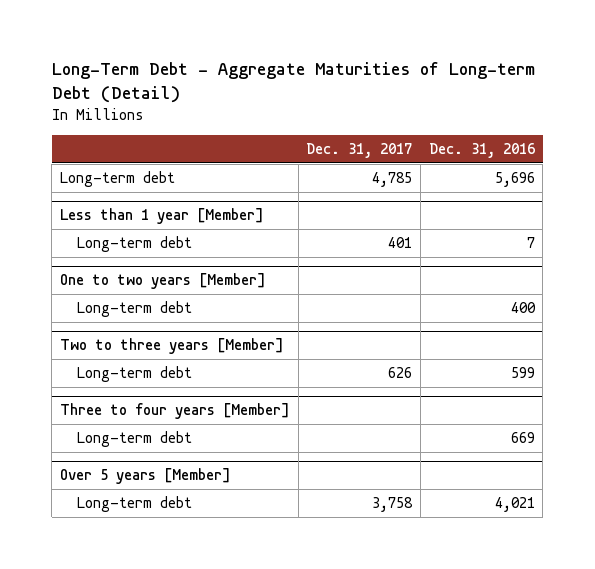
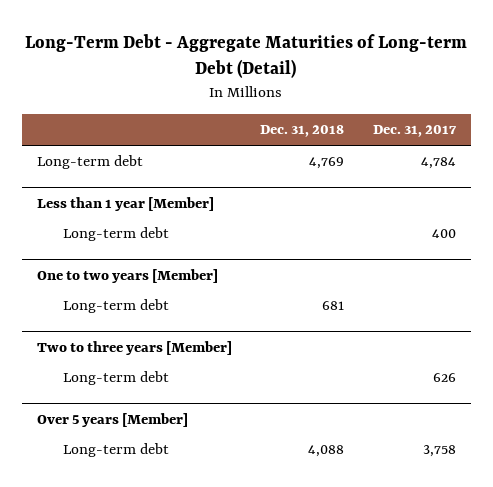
- | Dec. 31, 2017 | Dec. 31, 2016
+ | Dec. 31, 2018 | Dec. 31, 2017
- Long-term debt | 4,785 | 5,696
+ Long-term debt | 4,769 | 4,784
@ Less than 1 year [Member]
- Long-term debt | 401 | 7
+ Long-term debt | | 400
- Three to four years [Member]
- Long-term debt | | 669

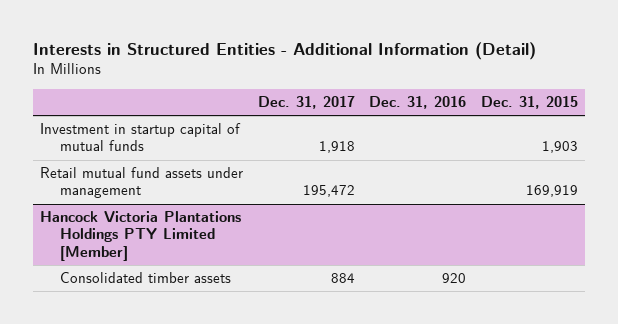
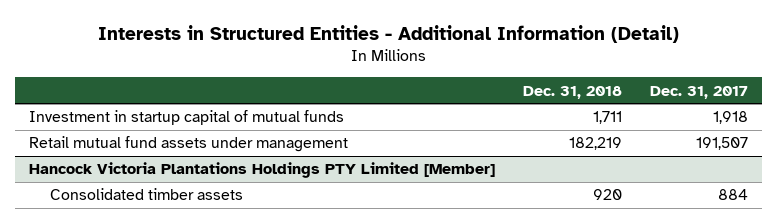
- | Dec. 31, 2017 | Dec. 31, 2016 | Dec. 31, 2015
+ | Dec. 31, 2018 | Dec. 31, 2017
- Retail mutual fund assets under management | 195,472 | | 169,919
+ Retail mutual fund assets under management | 182,219 | 191,507

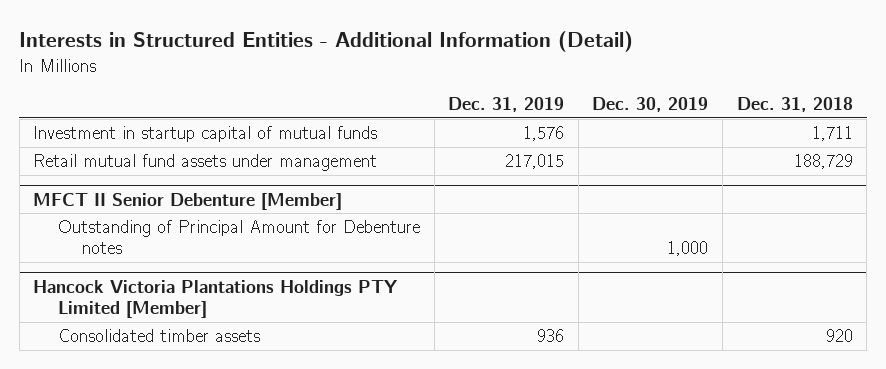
- | Dec. 31, 2018 | Dec. 31, 2017
+ | Dec. 31, 2019 | Dec. 30, 2019 | Dec. 31, 2018
- Retail mutual fund assets under management | 182,219 | 191,507
+ Retail mutual fund assets under management | 217,015 | | 188,729
+ MFCT II Senior Debenture [Member]
+ Outstanding of Principal Amount for Debenture notes | | 1,000 |

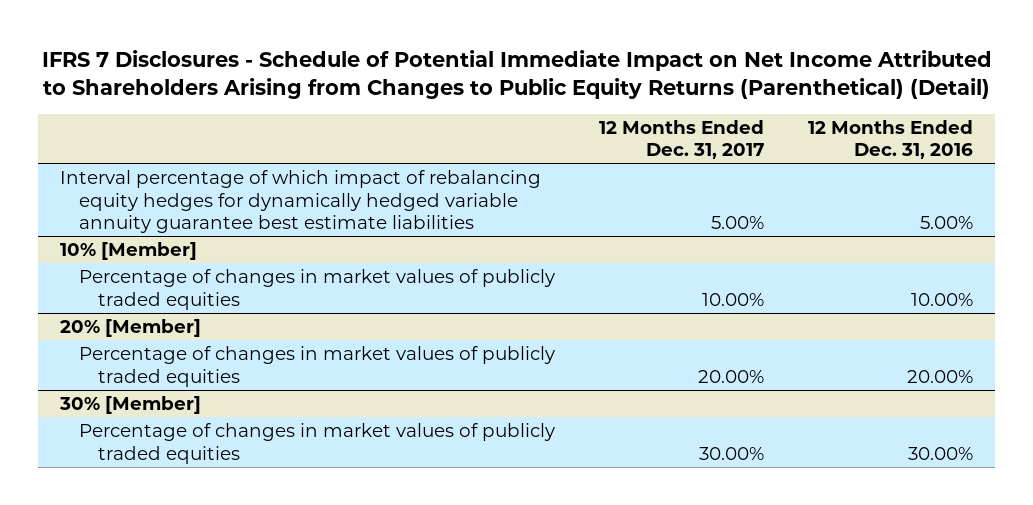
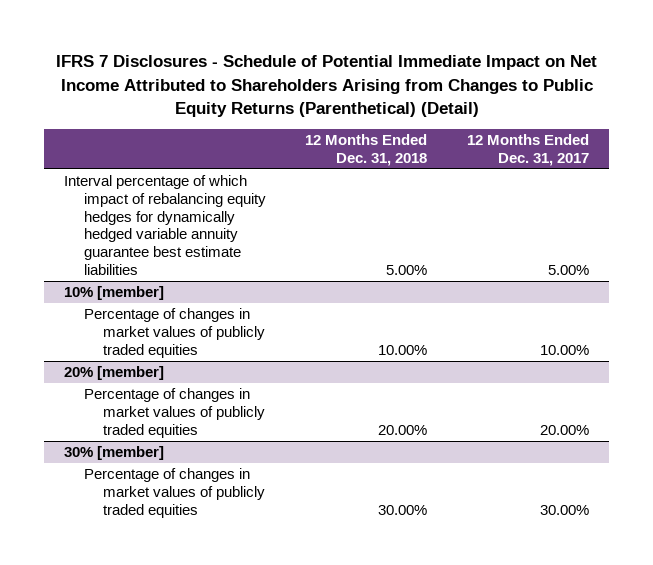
- | 12 Months Ended Dec. 31, 2017 | 12 Months Ended Dec. 31, 2016
+ | 12 Months Ended Dec. 31, 2018 | 12 Months Ended Dec. 31, 2017
- 10% [Member]
+ 10% [member]
- 20% [Member]
+ 20% [member]
- 30% [Member]
+ 30% [member]

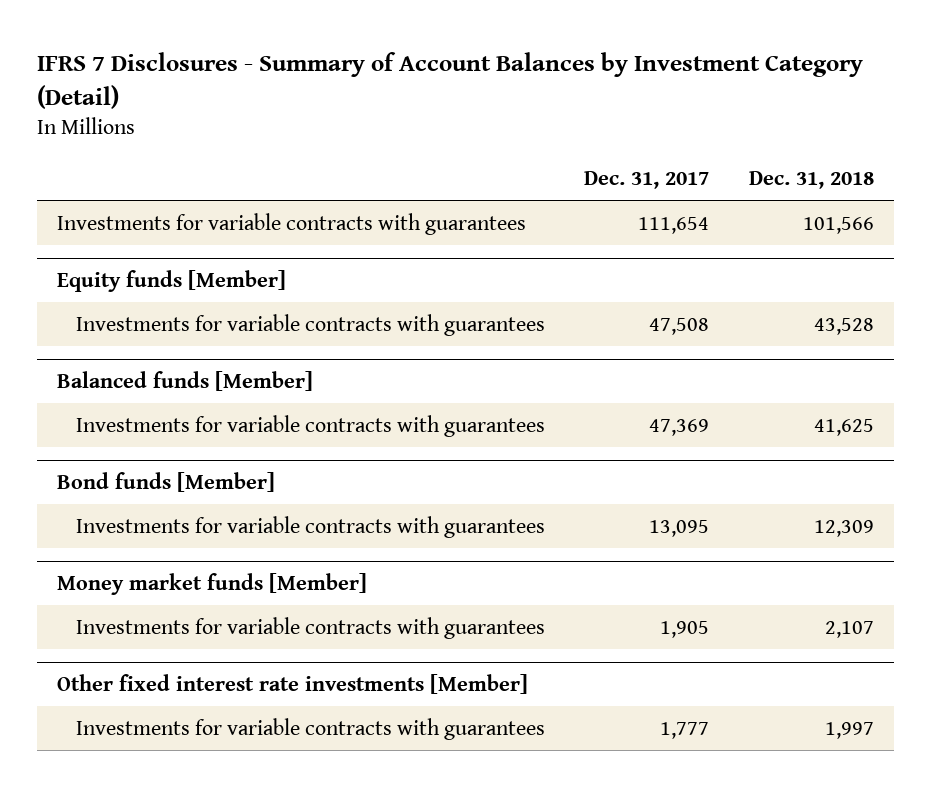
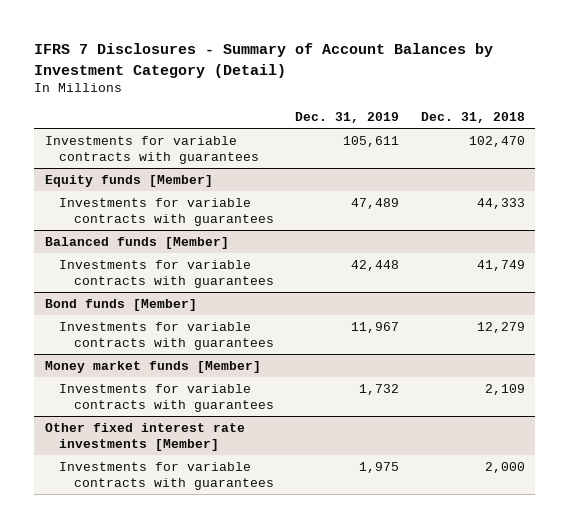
- | Dec. 31, 2017 | Dec. 31, 2018
+ | Dec. 31, 2019 | Dec. 31, 2018
- Investments for variable contracts with guarantees | 111,654 | 101,566
+ Investments for variable contracts with guarantees | 105,611 | 102,470
@ Equity funds [Member]
- Investments for variable contracts with guarantees | 47,508 | 43,528
+ Investments for variable contracts with guarantees | 47,489 | 44,333
@ Balanced funds [Member]
- Investments for variable contracts with guarantees | 47,369 | 41,625
+ Investments for variable contracts with guarantees | 42,448 | 41,749
@ Bond funds [Member]
- Investments for variable contracts with guarantees | 13,095 | 12,309
+ Investments for variable contracts with guarantees | 11,967 | 12,279
@ Money market funds [Member]
- Investments for variable contracts with guarantees | 1,905 | 2,107
+ Investments for variable contracts with guarantees | 1,732 | 2,109
@ Other fixed interest rate investments [Member]
- Investments for variable contracts with guarantees | 1,777 | 1,997
+ Investments for variable contracts with guarantees | 1,975 | 2,000

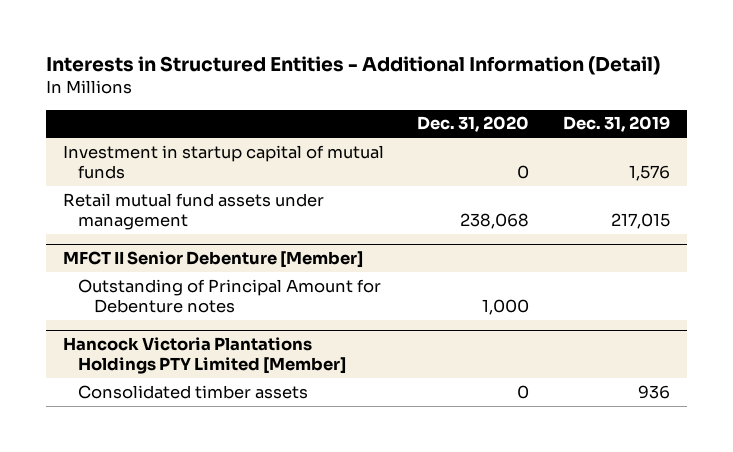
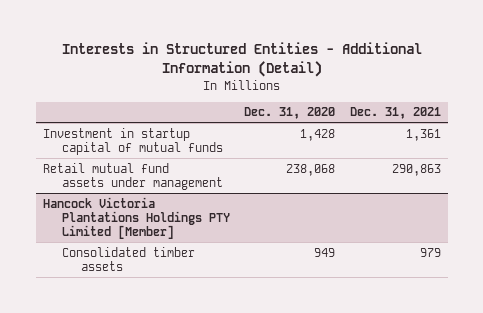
- | Dec. 31, 2020 | Dec. 31, 2019
+ | Dec. 31, 2020 | Dec. 31, 2021
- Investment in startup capital of mutual funds | 0 | 1,576
+ Investment in startup capital of mutual funds | 1,428 | 1,361
- MFCT II Senior Debenture [Member]
- Outstanding of Principal Amount for Debenture notes | 1,000 |
@ Hancock Victoria Plantations Holdings PTY Limited [Member]
- Consolidated timber assets | 0 | 936
+ Consolidated timber assets | 949 | 979

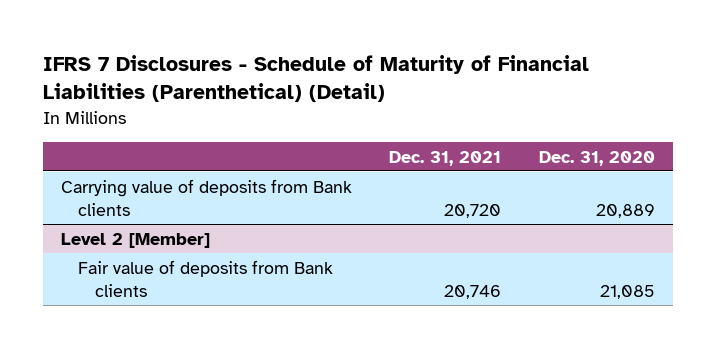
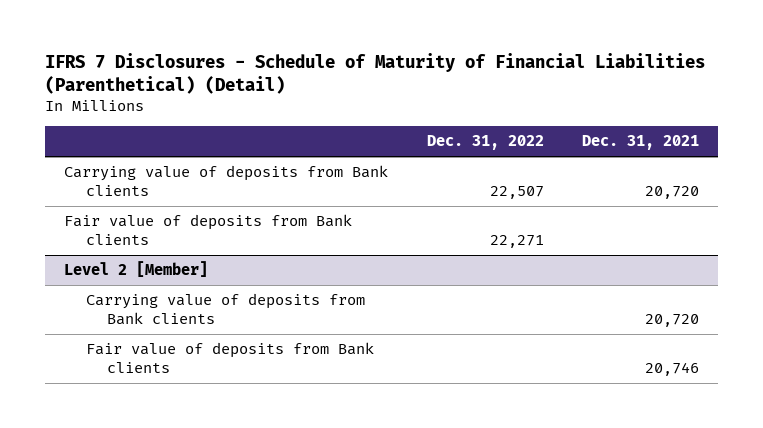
- | Dec. 31, 2021 | Dec. 31, 2020
+ | Dec. 31, 2022 | Dec. 31, 2021
+ Fair value of deposits from Bank clients | 22,271 |
@ Level 2 [Member]
+ Carrying value of deposits from Bank clients | | 20,720

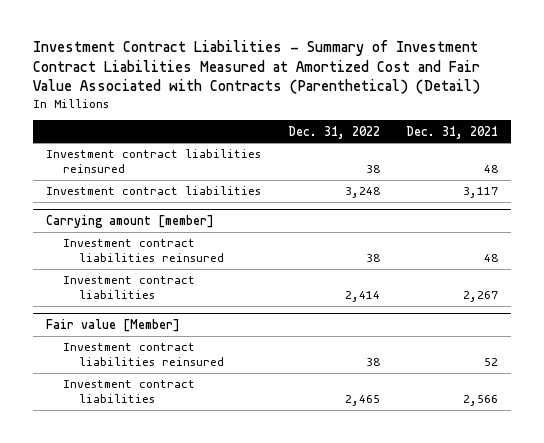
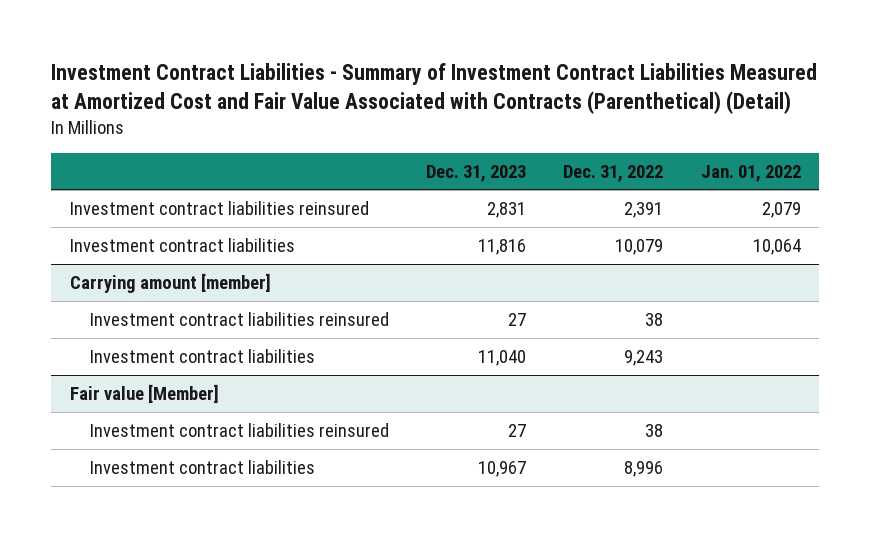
- | Dec. 31, 2022 | Dec. 31, 2021
+ | Dec. 31, 2023 | Dec. 31, 2022 | Jan. 01, 2022
- Investment contract liabilities reinsured | 38 | 48
- Investment contract liabilities | 3,248 | 3,117
+ Investment contract liabilities reinsured | 2,831 | 2,391 | 2,079
+ Investment contract liabilities | 11,816 | 10,079 | 10,064
@ Carrying amount [member]
- Investment contract liabilities | 2,414 | 2,267
+ Investment contract liabilities | 11,040 | 9,243 |
@ Fair value [Member]
- Investment contract liabilities | 2,465 | 2,566
+ Investment contract liabilities | 10,967 | 8,996 |

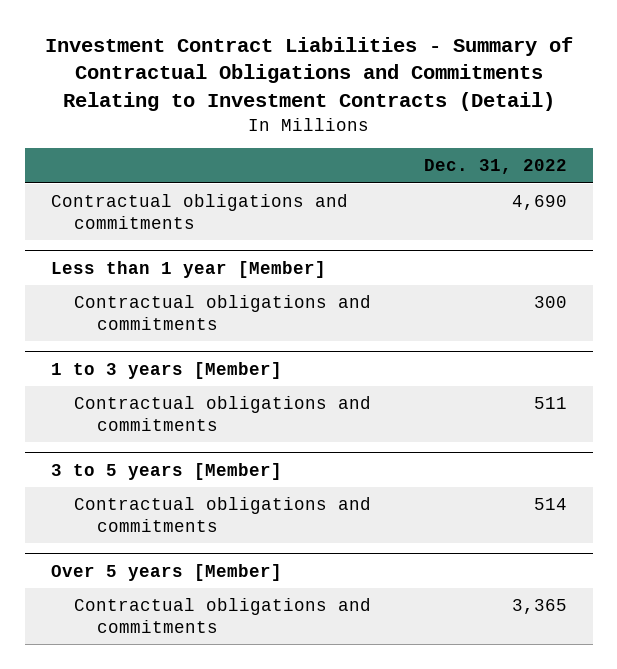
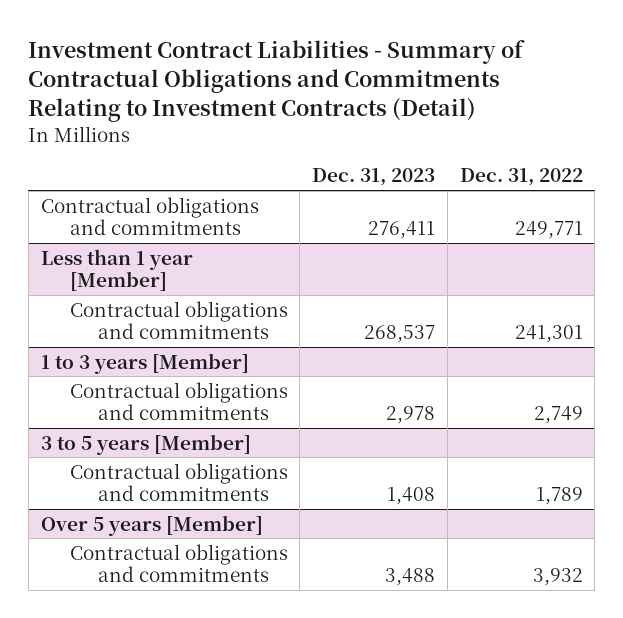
- | Dec. 31, 2022
+ | Dec. 31, 2023 | Dec. 31, 2022
- Contractual obligations and commitments | 4,690
+ Contractual obligations and commitments | 276,411 | 249,771
@ Less than 1 year [Member]
- Contractual obligations and commitments | 300
+ Contractual obligations and commitments | 268,537 | 241,301
@ 1 to 3 years [Member]
- Contractual obligations and commitments | 511
+ Contractual obligations and commitments | 2,978 | 2,749
@ 3 to 5 years [Member]
- Contractual obligations and commitments | 514
+ Contractual obligations and commitments | 1,408 | 1,789
@ Over 5 years [Member]
- Contractual obligations and commitments | 3,365
+ Contractual obligations and commitments | 3,488 | 3,932

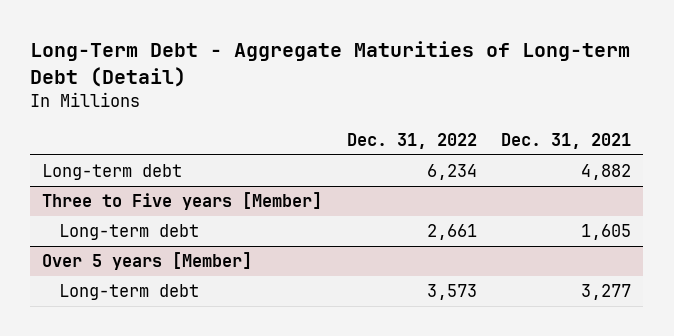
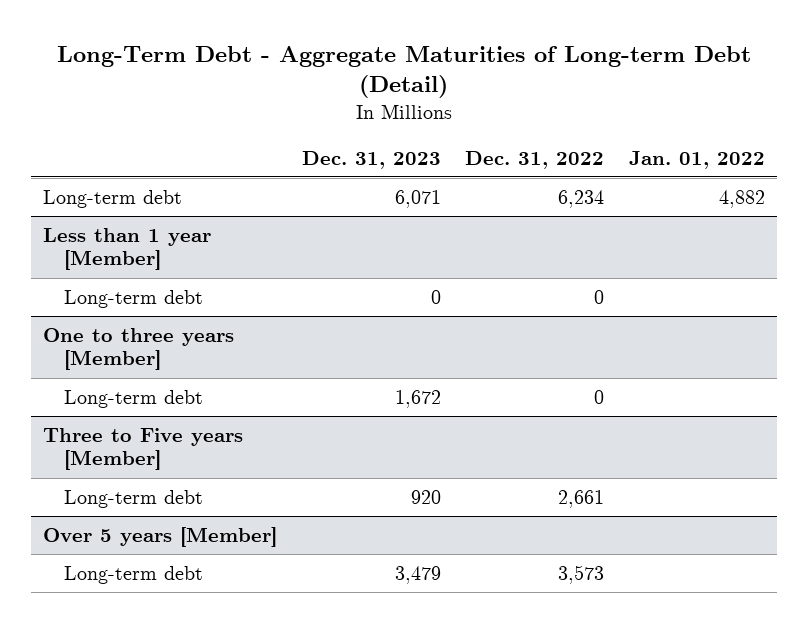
- | Dec. 31, 2022 | Dec. 31, 2021
+ | Dec. 31, 2023 | Dec. 31, 2022 | Jan. 01, 2022
+ Less than 1 year [Member]
+ Long-term debt | 0 | 0 |
+ One to three years [Member]
+ Long-term debt | 1,672 | 0 |

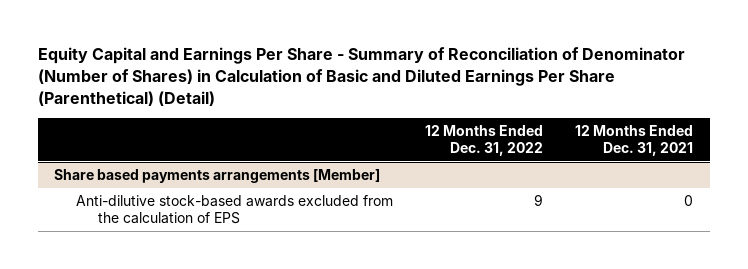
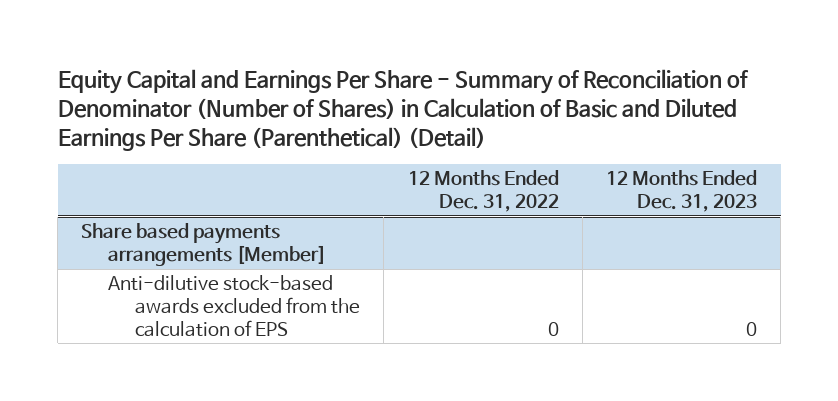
- | 12 Months Ended Dec. 31, 2022 | 12 Months Ended Dec. 31, 2021
+ | 12 Months Ended Dec. 31, 2022 | 12 Months Ended Dec. 31, 2023
@ Share based payments arrangements [Member]
- Anti-dilutive stock-based awards excluded from the calculation of EPS | 9 | 0
+ Anti-dilutive stock-based awards excluded from the calculation of EPS | 0 | 0

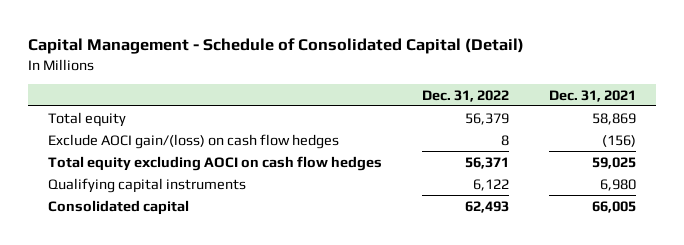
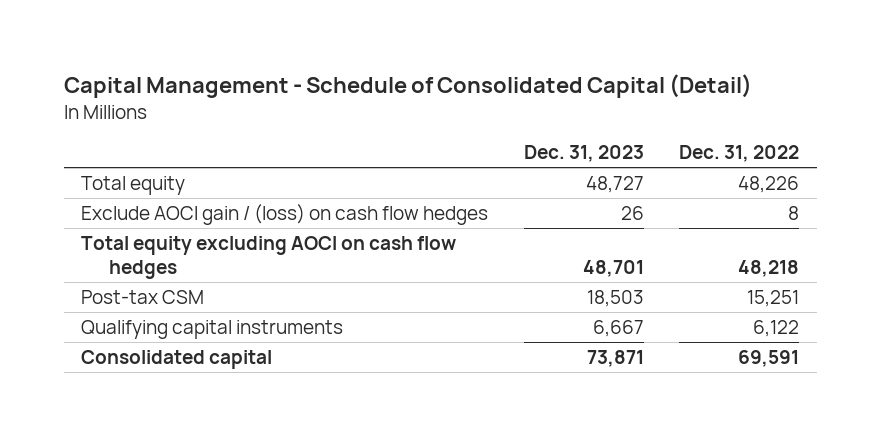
- | Dec. 31, 2022 | Dec. 31, 2021
+ | Dec. 31, 2023 | Dec. 31, 2022
- Total equity | 56,379 | 58,869
- Exclude AOCI gain/(loss) on cash flow hedges | 8 | (156)
- Total equity excluding AOCI on cash flow hedges | 56,371 | 59,025
+ Total equity | 48,727 | 48,226
+ Exclude AOCI gain / (loss) on cash flow hedges | 26 | 8
+ Total equity excluding AOCI on cash flow hedges | 48,701 | 48,218
+ Post-tax CSM | 18,503 | 15,251
- Consolidated capital | 62,493 | 66,005
+ Consolidated capital | 73,871 | 69,591

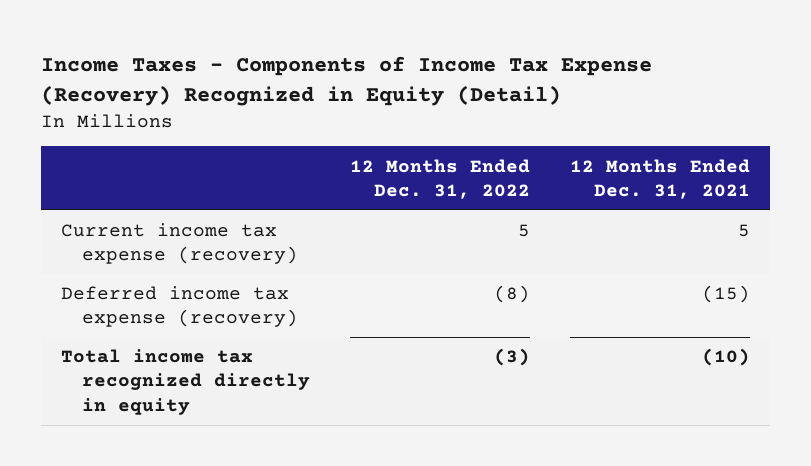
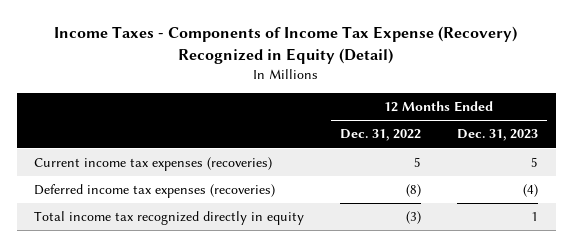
- | 12 Months Ended Dec. 31, 2022 | 12 Months Ended Dec. 31, 2021
+ | 12 Months Ended Dec. 31, 2022 | 12 Months Ended Dec. 31, 2023
- Current income tax expense (recovery) | 5 | 5
- Deferred income tax expense (recovery) | (8) | (15)
+ Current income tax expenses (recoveries) | 5 | 5
+ Deferred income tax expenses (recoveries) | (8) | (4)

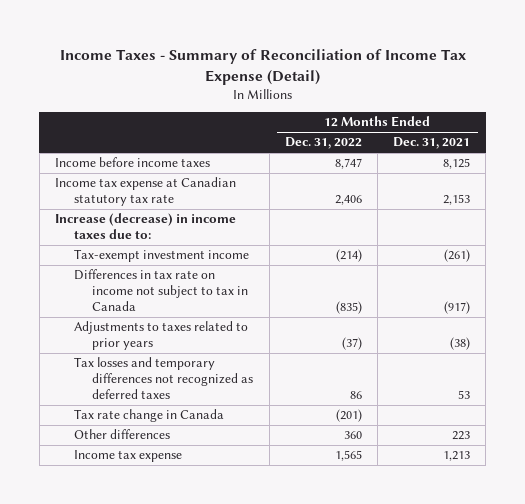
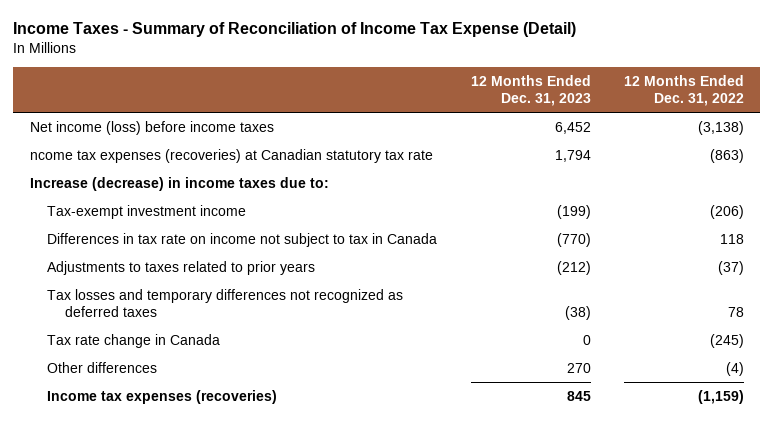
- | 12 Months Ended Dec. 31, 2022 | 12 Months Ended Dec. 31, 2021
+ | 12 Months Ended Dec. 31, 2023 | 12 Months Ended Dec. 31, 2022
- Income before income taxes | 8,747 | 8,125
- Income tax expense at Canadian statutory tax rate | 2,406 | 2,153
+ Net income (loss) before income taxes | 6,452 | (3,138)
+ ncome tax expenses (recoveries) at Canadian statutory tax rate | 1,794 | (863)
- Tax-exempt investment income | (214) | (261)
- Differences in tax rate on income not subject to tax in Canada | (835) | (917)
+ Tax-exempt investment income | (199) | (206)
+ Differences in tax rate on income not subject to tax in Canada | (770) | 118
- Tax losses and temporary differences not recognized as deferred taxes | 86 | 53
- Tax rate change in Canada | (201) |
- Other differences | 360 | 223
- Income tax expense | 1,565 | 1,213
+ Tax losses and temporary differences not recognized as deferred taxes | (38) | 78
+ Tax rate change in Canada | 0 | (245)
+ Other differences | 270 | (4)
+ Income tax expenses (recoveries) | 845 | (1,159)

